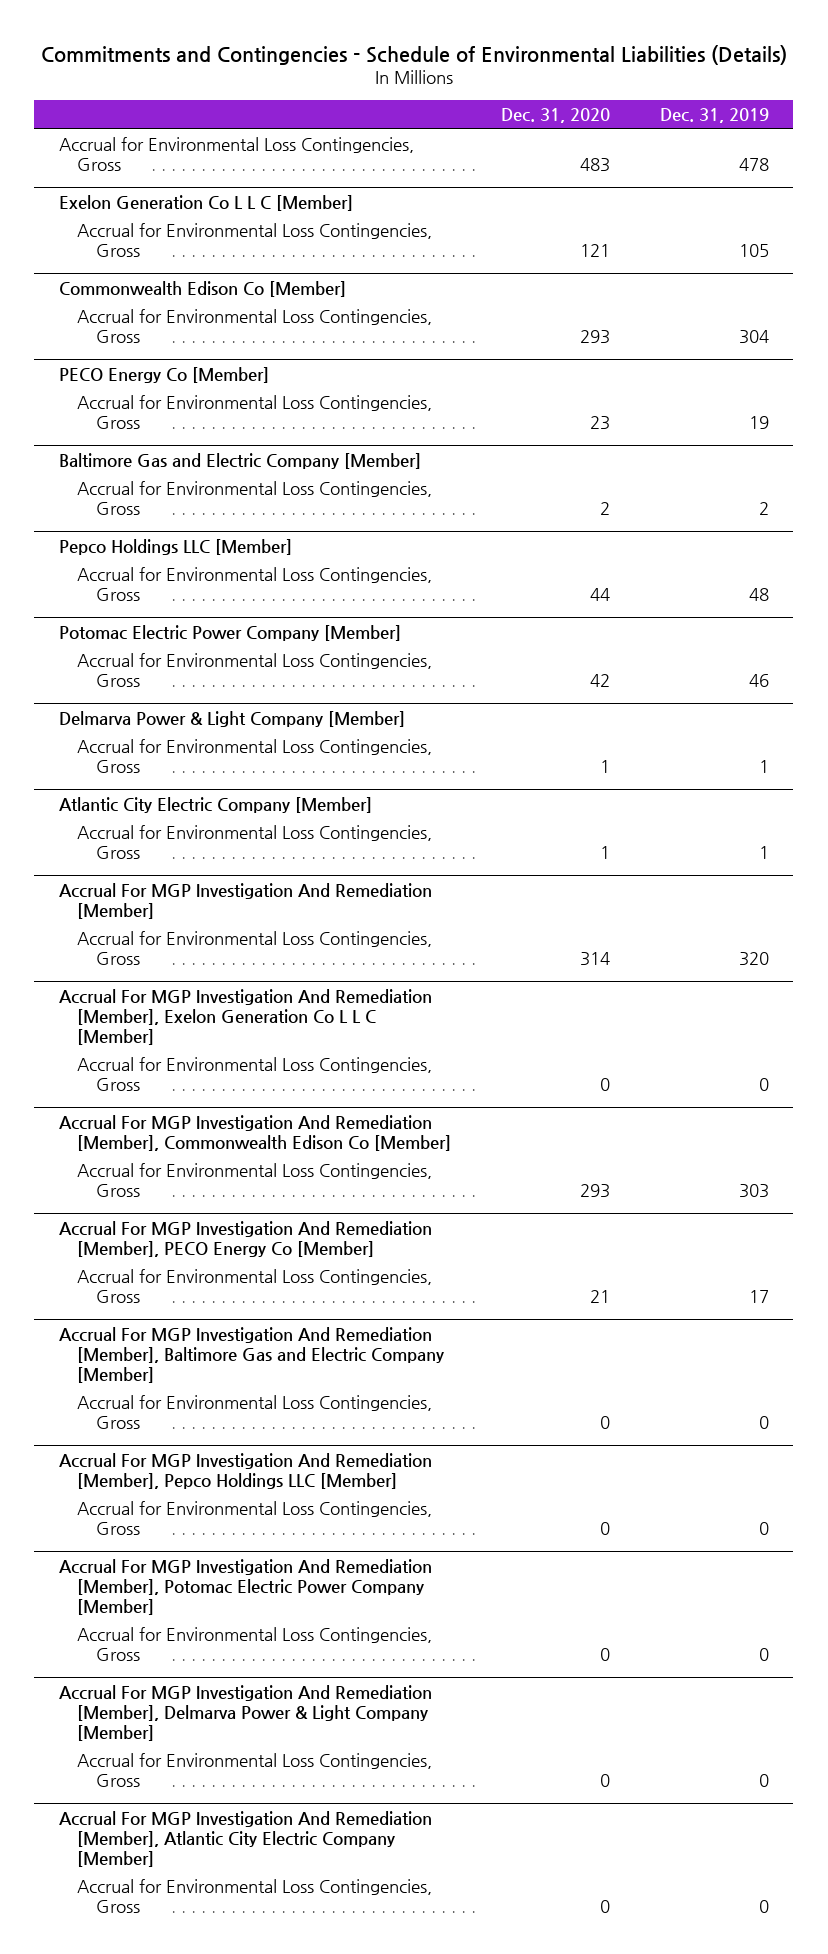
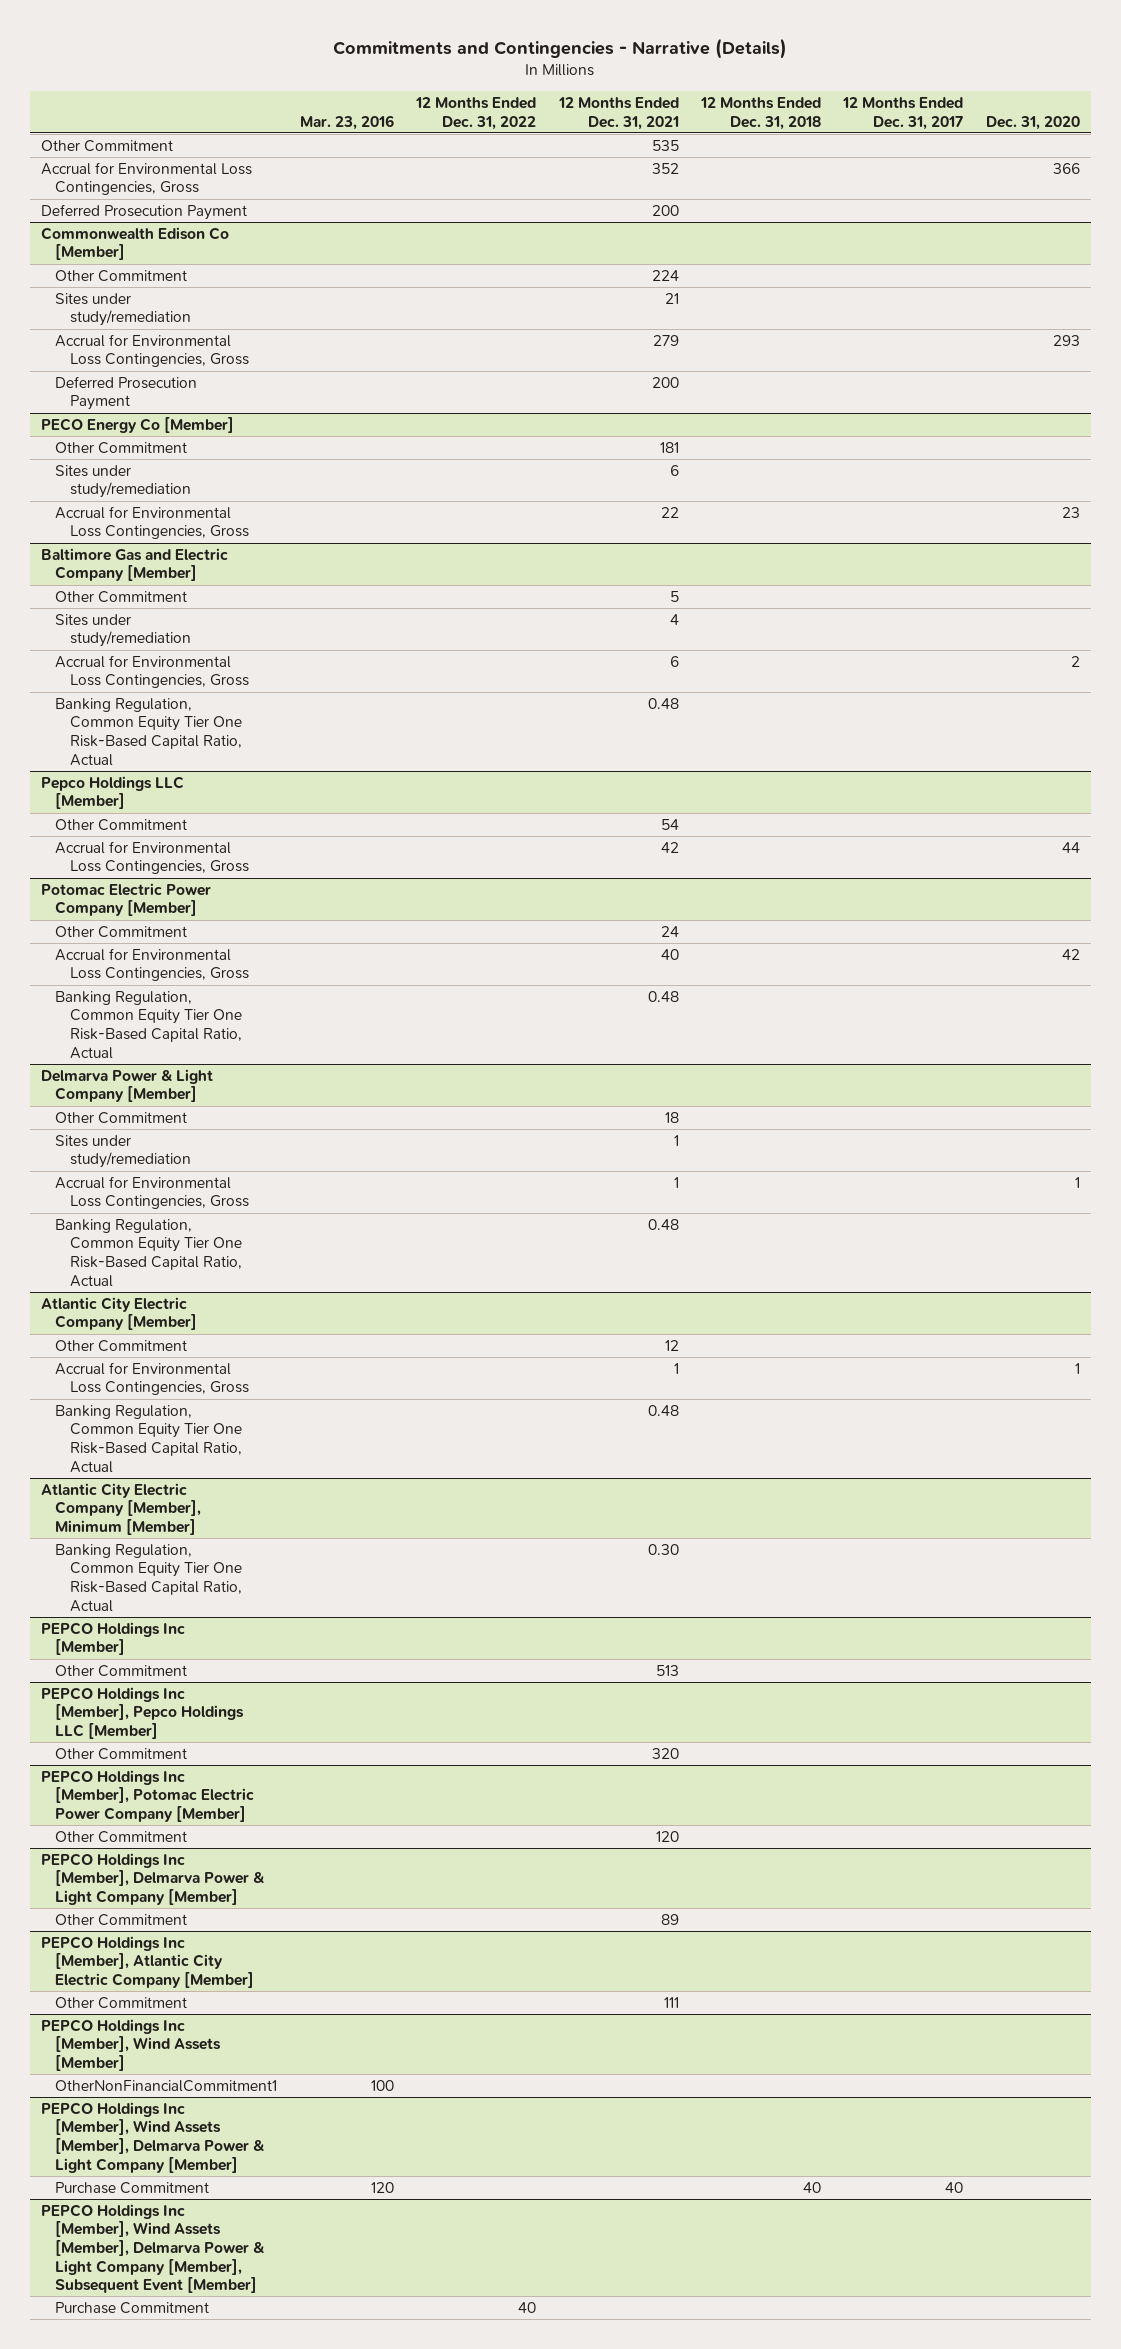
- Commitments and Contingencies - Schedule of Environmental Liabilities (Details)
+ Commitments and Contingencies - Narrative (Details)
- | Dec. 31, 2020 | Dec. 31, 2019
+ | Mar. 23, 2016 | 12 Months Ended Dec. 31, 2022 | 12 Months Ended Dec. 31, 2021 | 12 Months Ended Dec. 31, 2018 | 12 Months Ended Dec. 31, 2017 | Dec. 31, 2020
- Accrual for Environmental Loss Contingencies, Gross | 483 | 478
- Exelon Generation Co L L C [Member]
- Accrual for Environmental Loss Contingencies, Gross | 121 | 105
+ Other Commitment | | | 535 | | |
+ Accrual for Environmental Loss Contingencies, Gross | | | 352 | | | 366
+ Deferred Prosecution Payment | | | 200 | | |
@ Commonwealth Edison Co [Member]
+ Other Commitment | | | 224 | | |
+ Sites under study/remediation | | | 21 | | |
+ Deferred Prosecution Payment | | | 200 | | |
@ PECO Energy Co [Member]
+ Other Commitment | | | 181 | | |
+ Sites under study/remediation | | | 6 | | |
@ Baltimore Gas and Electric Company [Member]
+ Other Commitment | | | 5 | | |
+ Sites under study/remediation | | | 4 | | |
+ Banking Regulation, Common Equity Tier One Risk-Based Capital Ratio, Actual | | | 0.48 | | |
@ Pepco Holdings LLC [Member]
+ Other Commitment | | | 54 | | |
@ Potomac Electric Power Company [Member]
+ Other Commitment | | | 24 | | |
+ Banking Regulation, Common Equity Tier One Risk-Based Capital Ratio, Actual | | | 0.48 | | |
@ Delmarva Power & Light Company [Member]
+ Other Commitment | | | 18 | | |
+ Sites under study/remediation | | | 1 | | |
+ Banking Regulation, Common Equity Tier One Risk-Based Capital Ratio, Actual | | | 0.48 | | |
@ Atlantic City Electric Company [Member]
+ Other Commitment | | | 12 | | |
- Accrual For MGP Investigation And Remediation [Member]
- Accrual for Environmental Loss Contingencies, Gross | 314 | 320
- Accrual For MGP Investigation And Remediation [Member], Exelon Generation Co L L C [Member]
- Accrual for Environmental Loss Contingencies, Gross | 0 | 0
- Accrual For MGP Investigation And Remediation [Member], Commonwealth Edison Co [Member]
- Accrual for Environmental Loss Contingencies, Gross | 293 | 303
- Accrual For MGP Investigation And Remediation [Member], PECO Energy Co [Member]
- Accrual for Environmental Loss Contingencies, Gross | 21 | 17
- Accrual For MGP Investigation And Remediation [Member], Baltimore Gas and Electric Company [Member]
- Accrual for Environmental Loss Contingencies, Gross | 0 | 0
- Accrual For MGP Investigation And Remediation [Member], Pepco Holdings LLC [Member]
- Accrual for Environmental Loss Contingencies, Gross | 0 | 0
- Accrual For MGP Investigation And Remediation [Member], Potomac Electric Power Company [Member]
- Accrual for Environmental Loss Contingencies, Gross | 0 | 0
- Accrual For MGP Investigation And Remediation [Member], Delmarva Power & Light Company [Member]
- Accrual for Environmental Loss Contingencies, Gross | 0 | 0
- Accrual For MGP Investigation And Remediation [Member], Atlantic City Electric Company [Member]
- Accrual for Environmental Loss Contingencies, Gross | 0 | 0
@ Atlantic City Electric Company [Member]
+ Banking Regulation, Common Equity Tier One Risk-Based Capital Ratio, Actual | | | 0.48 | | |
+ Atlantic City Electric Company [Member], Minimum [Member]
+ Banking Regulation, Common Equity Tier One Risk-Based Capital Ratio, Actual | | | 0.30 | | |
+ PEPCO Holdings Inc [Member]
+ Other Commitment | | | 513 | | |
+ PEPCO Holdings Inc [Member], Pepco Holdings LLC [Member]
+ Other Commitment | | | 320 | | |
+ PEPCO Holdings Inc [Member], Potomac Electric Power Company [Member]
+ Other Commitment | | | 120 | | |
+ PEPCO Holdings Inc [Member], Delmarva Power & Light Company [Member]
+ Other Commitment | | | 89 | | |
+ PEPCO Holdings Inc [Member], Atlantic City Electric Company [Member]
+ Other Commitment | | | 111 | | |
+ PEPCO Holdings Inc [Member], Wind Assets [Member]
+ OtherNonFinancialCommitment1 | 100 | | | | |
+ PEPCO Holdings Inc [Member], Wind Assets [Member], Delmarva Power & Light Company [Member]
+ Purchase Commitment | 120 | | | 40 | 40 |
+ PEPCO Holdings Inc [Member], Wind Assets [Member], Delmarva Power & Light Company [Member], Subsequent Event [Member]
+ Purchase Commitment | | 40 | | | |

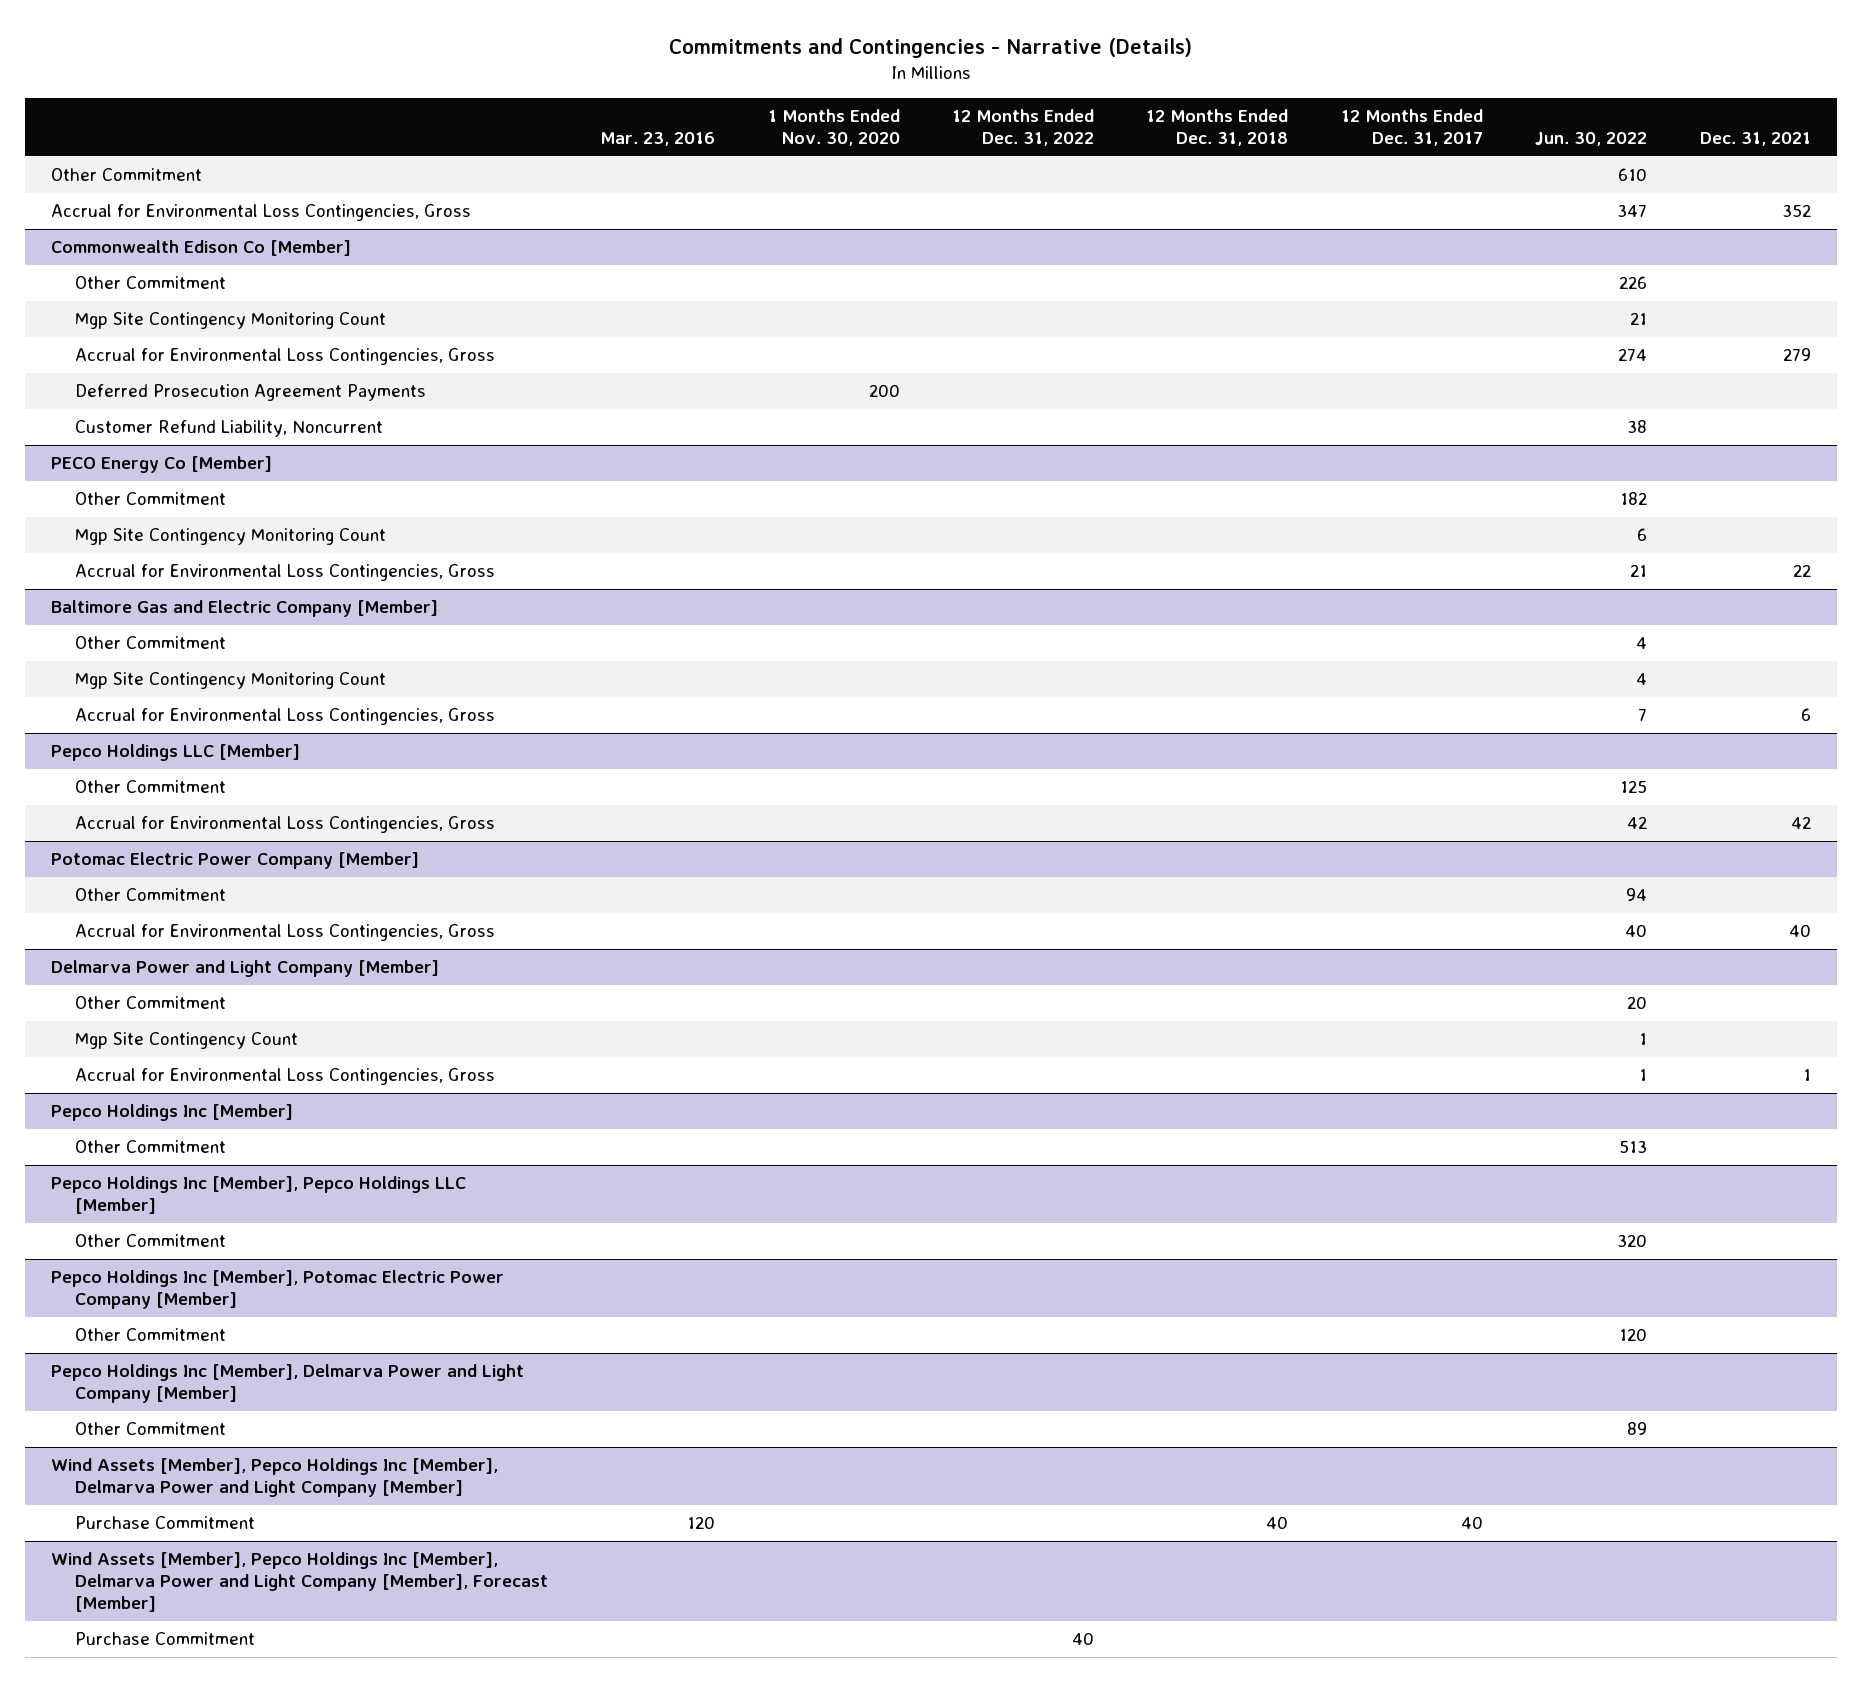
- | Mar. 23, 2016 | 12 Months Ended Dec. 31, 2022 | 12 Months Ended Dec. 31, 2021 | 12 Months Ended Dec. 31, 2018 | 12 Months Ended Dec. 31, 2017 | Dec. 31, 2020
+ | Mar. 23, 2016 | 1 Months Ended Nov. 30, 2020 | 12 Months Ended Dec. 31, 2022 | 12 Months Ended Dec. 31, 2018 | 12 Months Ended Dec. 31, 2017 | Jun. 30, 2022 | Dec. 31, 2021
- Deferred Prosecution Payment | | | 200 | | |
@ Commonwealth Edison Co [Member]
- Sites under study/remediation | | | 21 | | |
+ Mgp Site Contingency Monitoring Count | | | | | | 21 |
- Deferred Prosecution Payment | | | 200 | | |
+ Deferred Prosecution Agreement Payments | | 200 | | | | |
+ Customer Refund Liability, Noncurrent | | | | | | 38 |
@ PECO Energy Co [Member]
- Sites under study/remediation | | | 6 | | |
+ Mgp Site Contingency Monitoring Count | | | | | | 6 |
@ Baltimore Gas and Electric Company [Member]
- Sites under study/remediation | | | 4 | | |
+ Mgp Site Contingency Monitoring Count | | | | | | 4 |
- Banking Regulation, Common Equity Tier One Risk-Based Capital Ratio, Actual | | | 0.48 | | |
@ Potomac Electric Power Company [Member]
- Banking Regulation, Common Equity Tier One Risk-Based Capital Ratio, Actual | | | 0.48 | | |
- Delmarva Power & Light Company [Member]
+ Delmarva Power and Light Company [Member]
- Sites under study/remediation | | | 1 | | |
+ Mgp Site Contingency Count | | | | | | 1 |
- Banking Regulation, Common Equity Tier One Risk-Based Capital Ratio, Actual | | | 0.48 | | |
- Atlantic City Electric Company [Member]
- Other Commitment | | | 12 | | |
- Accrual for Environmental Loss Contingencies, Gross | | | 1 | | | 1
- Banking Regulation, Common Equity Tier One Risk-Based Capital Ratio, Actual | | | 0.48 | | |
- Atlantic City Electric Company [Member], Minimum [Member]
- Banking Regulation, Common Equity Tier One Risk-Based Capital Ratio, Actual | | | 0.30 | | |
- PEPCO Holdings Inc [Member]
+ Pepco Holdings Inc [Member]
- PEPCO Holdings Inc [Member], Pepco Holdings LLC [Member]
+ Pepco Holdings Inc [Member], Pepco Holdings LLC [Member]
- PEPCO Holdings Inc [Member], Potomac Electric Power Company [Member]
+ Pepco Holdings Inc [Member], Potomac Electric Power Company [Member]
- PEPCO Holdings Inc [Member], Delmarva Power & Light Company [Member]
+ Pepco Holdings Inc [Member], Delmarva Power and Light Company [Member]
- PEPCO Holdings Inc [Member], Atlantic City Electric Company [Member]
- Other Commitment | | | 111 | | |
- PEPCO Holdings Inc [Member], Wind Assets [Member]
- OtherNonFinancialCommitment1 | 100 | | | | |
- PEPCO Holdings Inc [Member], Wind Assets [Member], Delmarva Power & Light Company [Member]
+ Wind Assets [Member], Pepco Holdings Inc [Member], Delmarva Power and Light Company [Member]
- PEPCO Holdings Inc [Member], Wind Assets [Member], Delmarva Power & Light Company [Member], Subsequent Event [Member]
+ Wind Assets [Member], Pepco Holdings Inc [Member], Delmarva Power and Light Company [Member], Forecast [Member]

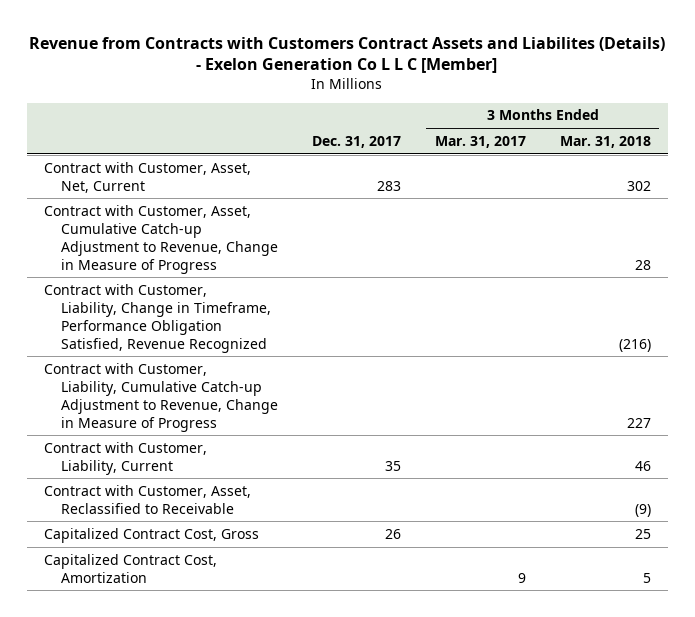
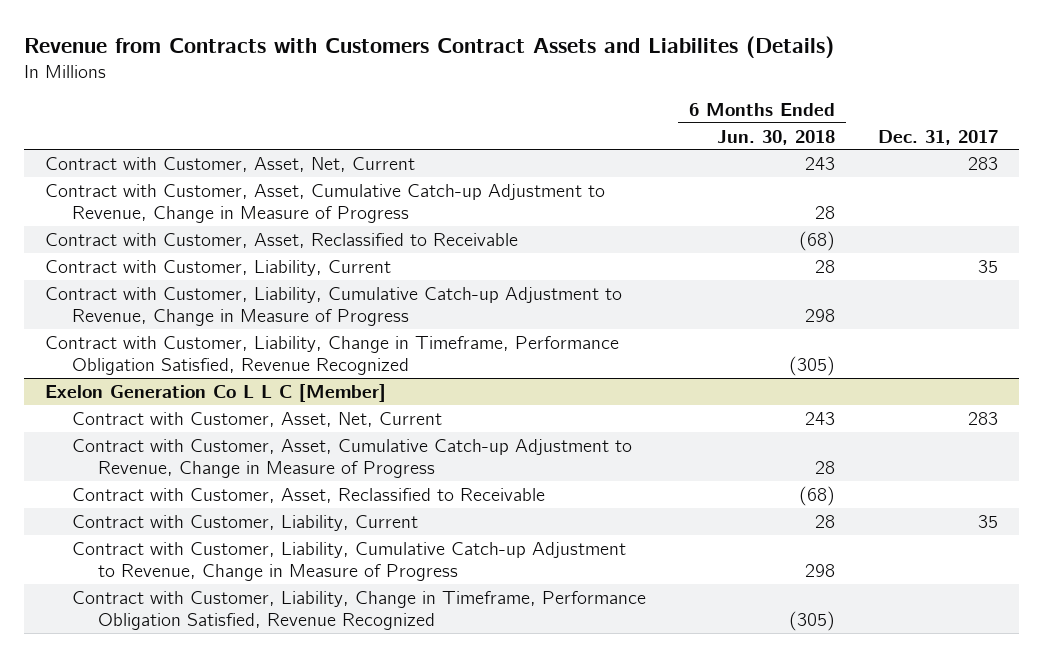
- Revenue from Contracts with Customers Contract Assets and Liabilites (Details) - Exelon Generation Co L L C [Member]
+ Revenue from Contracts with Customers Contract Assets and Liabilites (Details)
- | Dec. 31, 2017 | 3 Months Ended Mar. 31, 2017 | 3 Months Ended Mar. 31, 2018
+ | 6 Months Ended Jun. 30, 2018 | Dec. 31, 2017
- Capitalized Contract Cost, Gross | 26 | | 25
- Capitalized Contract Cost, Amortization | | 9 | 5
moved down: Contract with Customer, Liability, Current | 28 | 35
moved down: Contract with Customer, Liability, Cumulative Catch-up Adjustment to Revenue, Change in Measure of Progress | 298 |
moved down: Contract with Customer, Liability, Change in Timeframe, Performance Obligation Satisfied, Revenue Recognized | (305) |
+ Exelon Generation Co L L C [Member]
+ Contract with Customer, Asset, Net, Current | 243 | 283
+ Contract with Customer, Asset, Cumulative Catch-up Adjustment to Revenue, Change in Measure of Progress | 28 |
+ Contract with Customer, Asset, Reclassified to Receivable | (68) |
+ Contract with Customer, Liability, Current | 28 | 35
+ Contract with Customer, Liability, Cumulative Catch-up Adjustment to Revenue, Change in Measure of Progress | 298 |
+ Contract with Customer, Liability, Change in Timeframe, Performance Obligation Satisfied, Revenue Recognized | (305) |

